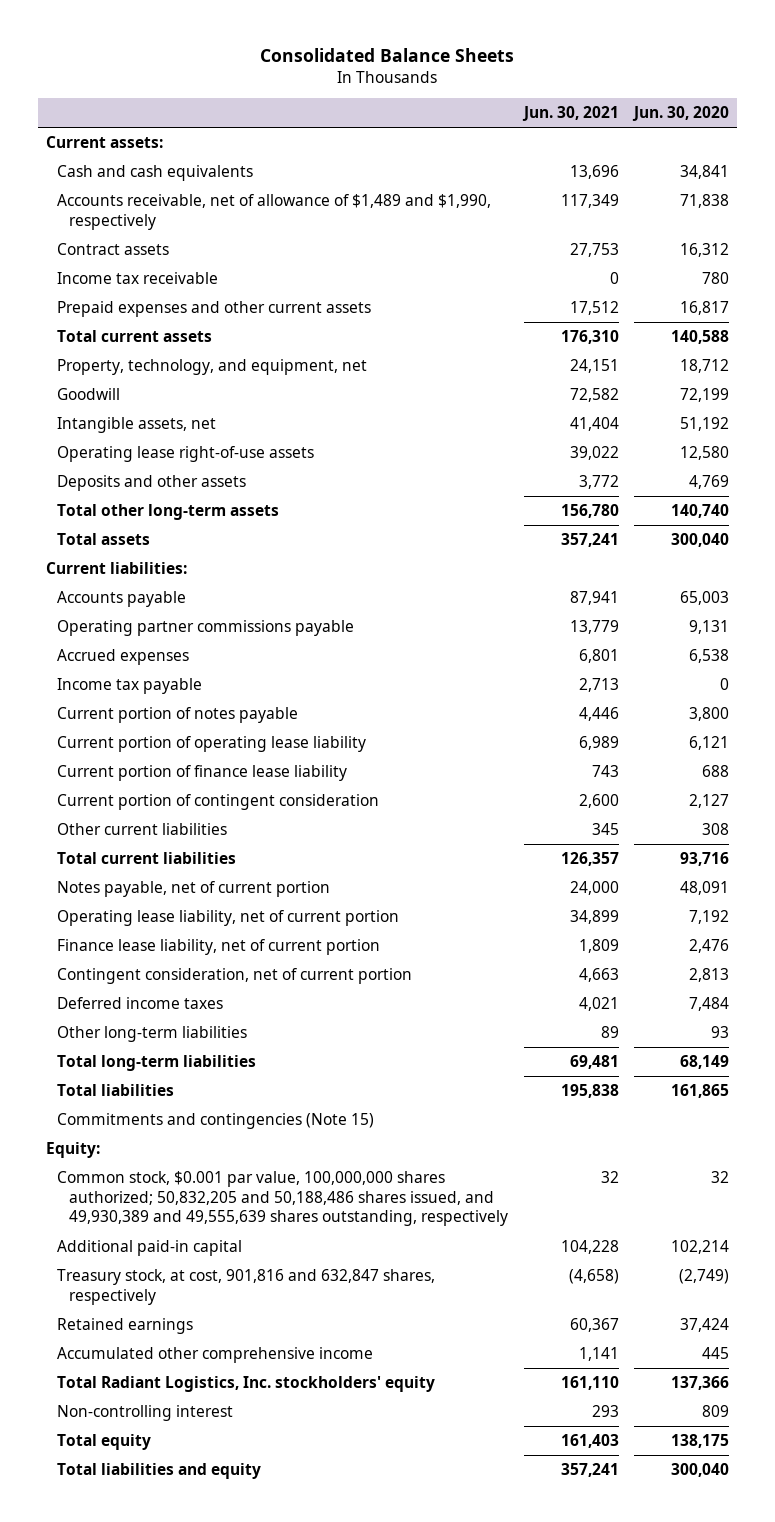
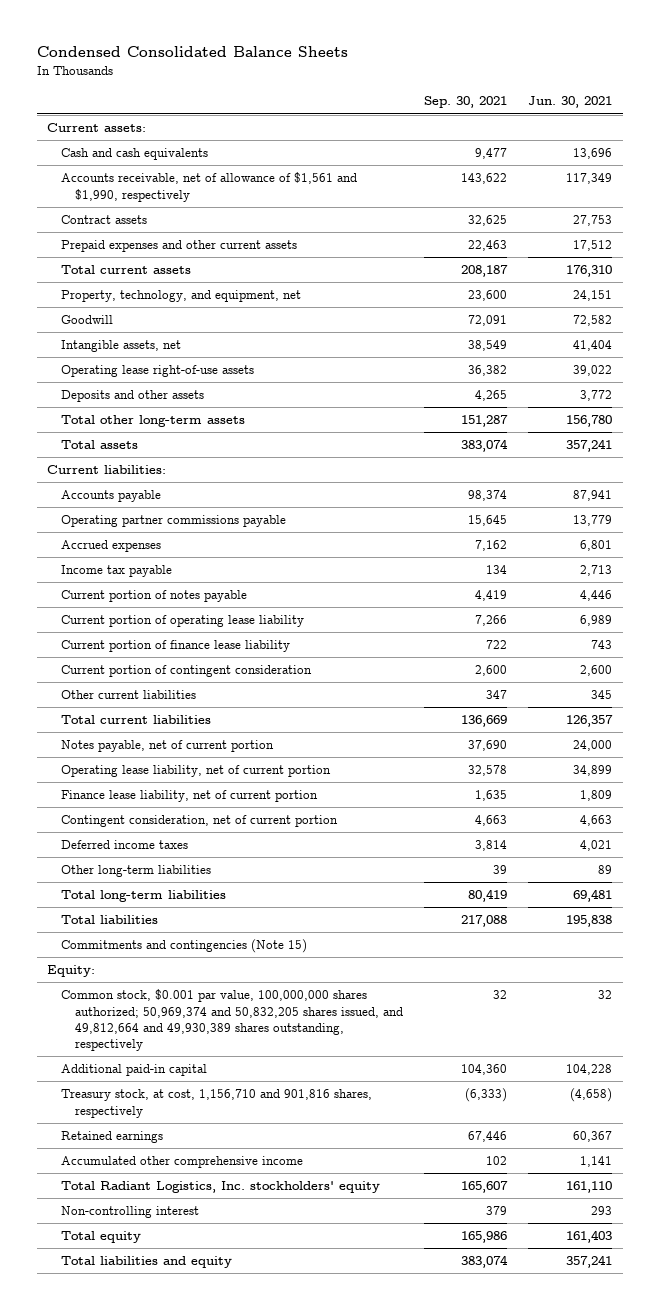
- Consolidated Balance Sheets
+ Condensed Consolidated Balance Sheets
- | Jun. 30, 2021 | Jun. 30, 2020
+ | Sep. 30, 2021 | Jun. 30, 2021
- Accounts receivable, net of allowance of $1,489 and $1,990, respectively | 117,349 | 71,838
+ Accounts receivable, net of allowance of $1,561 and $1,990, respectively | 143,622 | 117,349
- Income tax receivable | 0 | 780
- Common stock, $0.001 par value, 100,000,000 shares authorized; 50,832,205 and 50,188,486 shares issued, and 49,930,389 and 49,555,639 shares outstanding, respectively | 32 | 32
+ Common stock, $0.001 par value, 100,000,000 shares authorized; 50,969,374 and 50,832,205 shares issued, and 49,812,664 and 49,930,389 shares outstanding, respectively | 32 | 32
- Treasury stock, at cost, 901,816 and 632,847 shares, respectively | (4,658) | (2,749)
+ Treasury stock, at cost, 1,156,710 and 901,816 shares, respectively | (6,333) | (4,658)

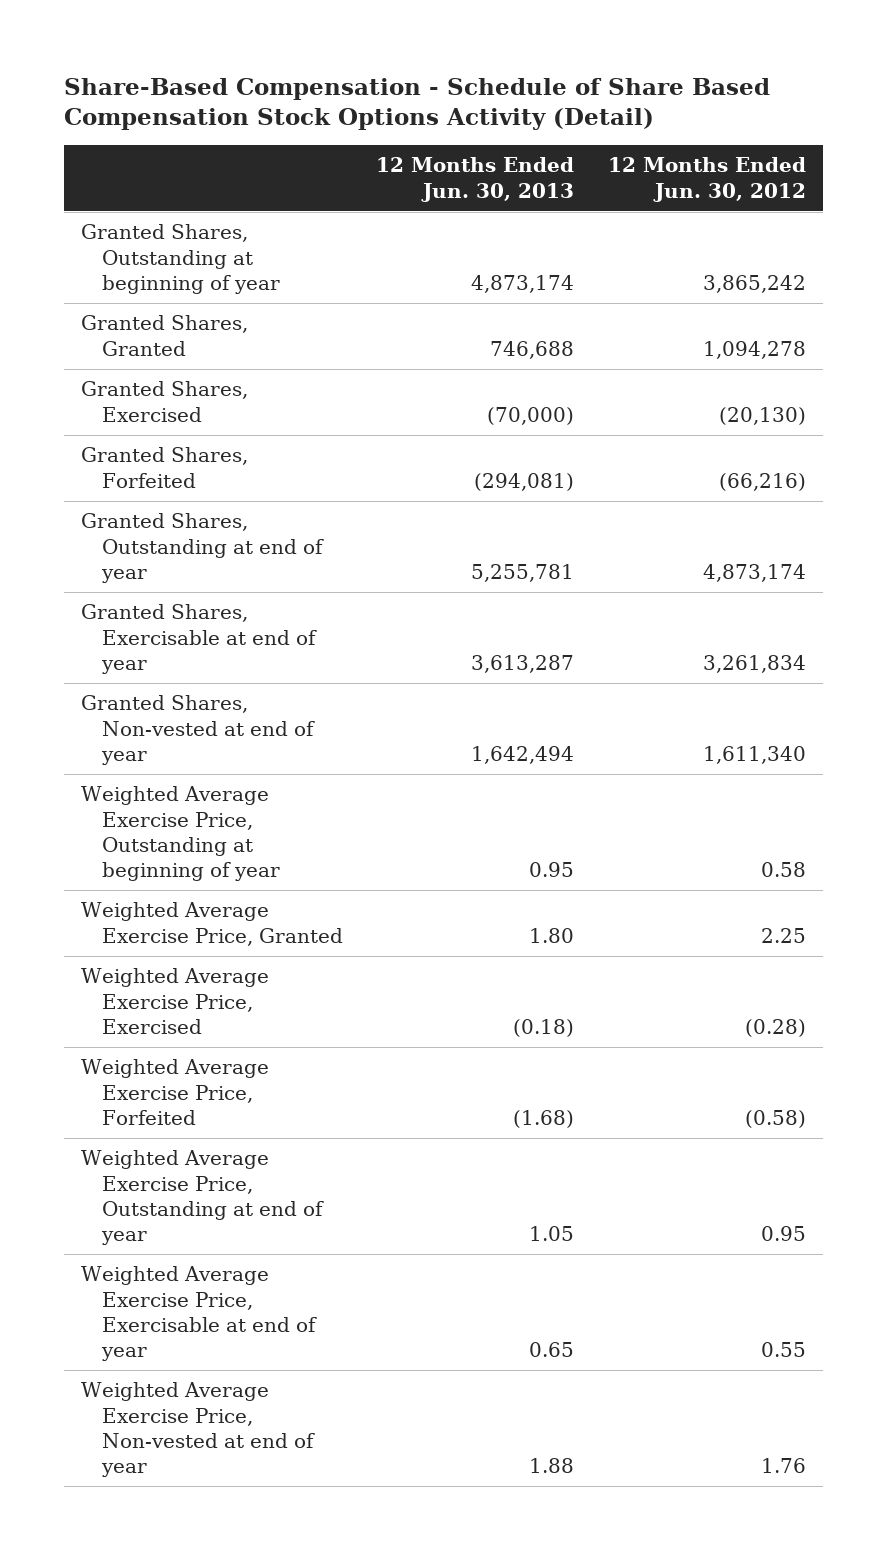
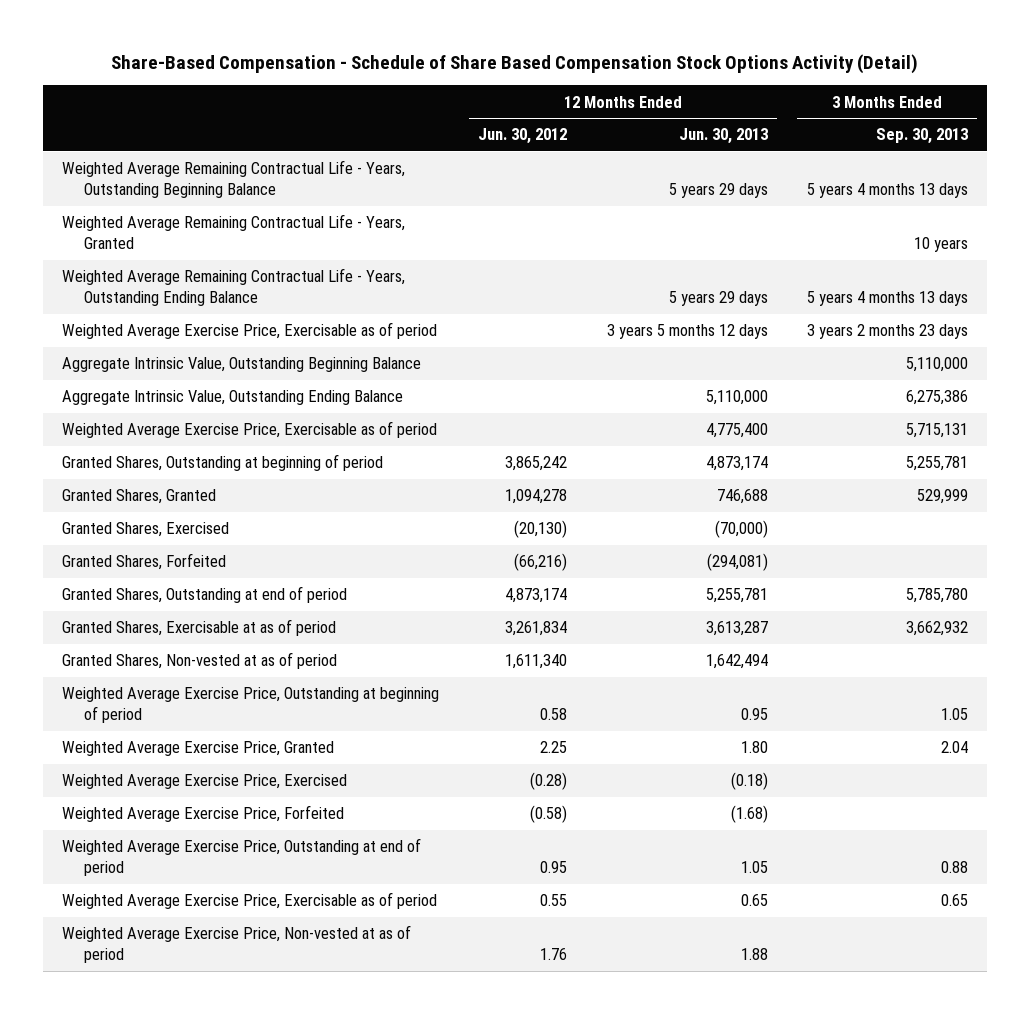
- | 12 Months Ended Jun. 30, 2013 | 12 Months Ended Jun. 30, 2012
+ | 12 Months Ended Jun. 30, 2012 | 12 Months Ended Jun. 30, 2013 | 3 Months Ended Sep. 30, 2013
- Granted Shares, Outstanding at beginning of year | 4,873,174 | 3,865,242
+ Weighted Average Remaining Contractual Life - Years, Outstanding Beginning Balance | | 5 years 29 days | 5 years 4 months 13 days
+ Weighted Average Remaining Contractual Life - Years, Granted | | | 10 years
+ Weighted Average Remaining Contractual Life - Years, Outstanding Ending Balance | | 5 years 29 days | 5 years 4 months 13 days
+ Weighted Average Exercise Price, Exercisable as of period | | 3 years 5 months 12 days | 3 years 2 months 23 days
+ Aggregate Intrinsic Value, Outstanding Beginning Balance | | | 5,110,000
+ Aggregate Intrinsic Value, Outstanding Ending Balance | | 5,110,000 | 6,275,386
+ Weighted Average Exercise Price, Exercisable as of period | | 4,775,400 | 5,715,131
+ Granted Shares, Outstanding at beginning of period | 3,865,242 | 4,873,174 | 5,255,781
- Granted Shares, Outstanding at end of year | 5,255,781 | 4,873,174
- Granted Shares, Exercisable at end of year | 3,613,287 | 3,261,834
- Granted Shares, Non-vested at end of year | 1,642,494 | 1,611,340
- Weighted Average Exercise Price, Outstanding at beginning of year | 0.95 | 0.58
+ Granted Shares, Outstanding at end of period | 4,873,174 | 5,255,781 | 5,785,780
+ Granted Shares, Exercisable at as of period | 3,261,834 | 3,613,287 | 3,662,932
+ Granted Shares, Non-vested at as of period | 1,611,340 | 1,642,494 |
+ Weighted Average Exercise Price, Outstanding at beginning of period | 0.58 | 0.95 | 1.05
- Weighted Average Exercise Price, Outstanding at end of year | 1.05 | 0.95
- Weighted Average Exercise Price, Exercisable at end of year | 0.65 | 0.55
- Weighted Average Exercise Price, Non-vested at end of year | 1.88 | 1.76
+ Weighted Average Exercise Price, Outstanding at end of period | 0.95 | 1.05 | 0.88
+ Weighted Average Exercise Price, Exercisable as of period | 0.55 | 0.65 | 0.65
+ Weighted Average Exercise Price, Non-vested at as of period | 1.76 | 1.88 |

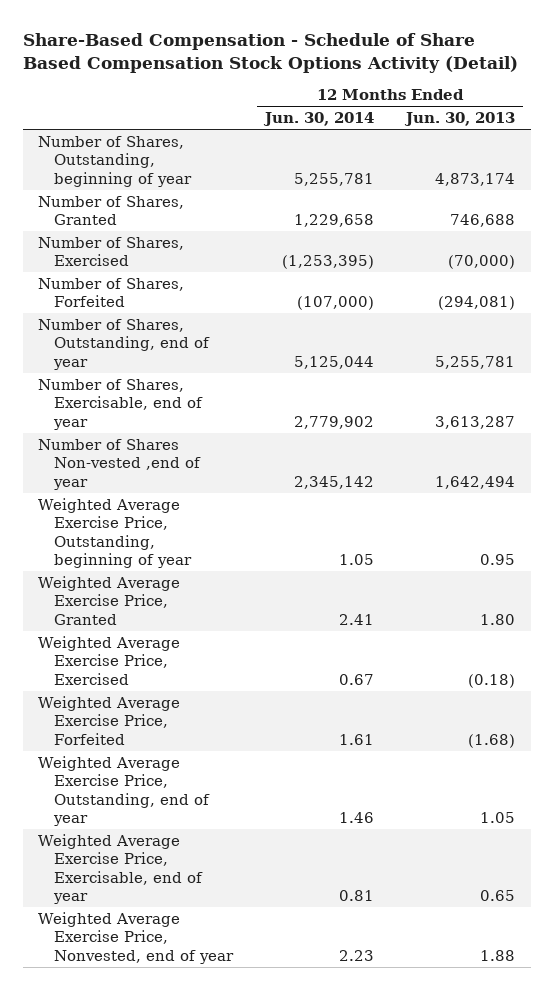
- | 12 Months Ended Jun. 30, 2012 | 12 Months Ended Jun. 30, 2013 | 3 Months Ended Sep. 30, 2013
+ | 12 Months Ended Jun. 30, 2014 | 12 Months Ended Jun. 30, 2013
- Weighted Average Remaining Contractual Life - Years, Outstanding Beginning Balance | | 5 years 29 days | 5 years 4 months 13 days
- Weighted Average Remaining Contractual Life - Years, Granted | | | 10 years
- Weighted Average Remaining Contractual Life - Years, Outstanding Ending Balance | | 5 years 29 days | 5 years 4 months 13 days
- Weighted Average Exercise Price, Exercisable as of period | | 3 years 5 months 12 days | 3 years 2 months 23 days
- Aggregate Intrinsic Value, Outstanding Beginning Balance | | | 5,110,000
- Aggregate Intrinsic Value, Outstanding Ending Balance | | 5,110,000 | 6,275,386
- Weighted Average Exercise Price, Exercisable as of period | | 4,775,400 | 5,715,131
- Granted Shares, Outstanding at beginning of period | 3,865,242 | 4,873,174 | 5,255,781
- Granted Shares, Granted | 1,094,278 | 746,688 | 529,999
- Granted Shares, Exercised | (20,130) | (70,000) |
- Granted Shares, Forfeited | (66,216) | (294,081) |
- Granted Shares, Outstanding at end of period | 4,873,174 | 5,255,781 | 5,785,780
- Granted Shares, Exercisable at as of period | 3,261,834 | 3,613,287 | 3,662,932
- Granted Shares, Non-vested at as of period | 1,611,340 | 1,642,494 |
- Weighted Average Exercise Price, Outstanding at beginning of period | 0.58 | 0.95 | 1.05
+ Number of Shares, Outstanding, beginning of year | 5,255,781 | 4,873,174
+ Number of Shares, Granted | 1,229,658 | 746,688
+ Number of Shares, Exercised | (1,253,395) | (70,000)
+ Number of Shares, Forfeited | (107,000) | (294,081)
+ Number of Shares, Outstanding, end of year | 5,125,044 | 5,255,781
+ Number of Shares, Exercisable, end of year | 2,779,902 | 3,613,287
+ Number of Shares Non-vested ,end of year | 2,345,142 | 1,642,494
+ Weighted Average Exercise Price, Outstanding, beginning of year | 1.05 | 0.95
- Weighted Average Exercise Price, Outstanding at end of period | 0.95 | 1.05 | 0.88
- Weighted Average Exercise Price, Exercisable as of period | 0.55 | 0.65 | 0.65
- Weighted Average Exercise Price, Non-vested at as of period | 1.76 | 1.88 |
+ Weighted Average Exercise Price, Outstanding, end of year | 1.46 | 1.05
+ Weighted Average Exercise Price, Exercisable, end of year | 0.81 | 0.65
+ Weighted Average Exercise Price, Nonvested, end of year | 2.23 | 1.88

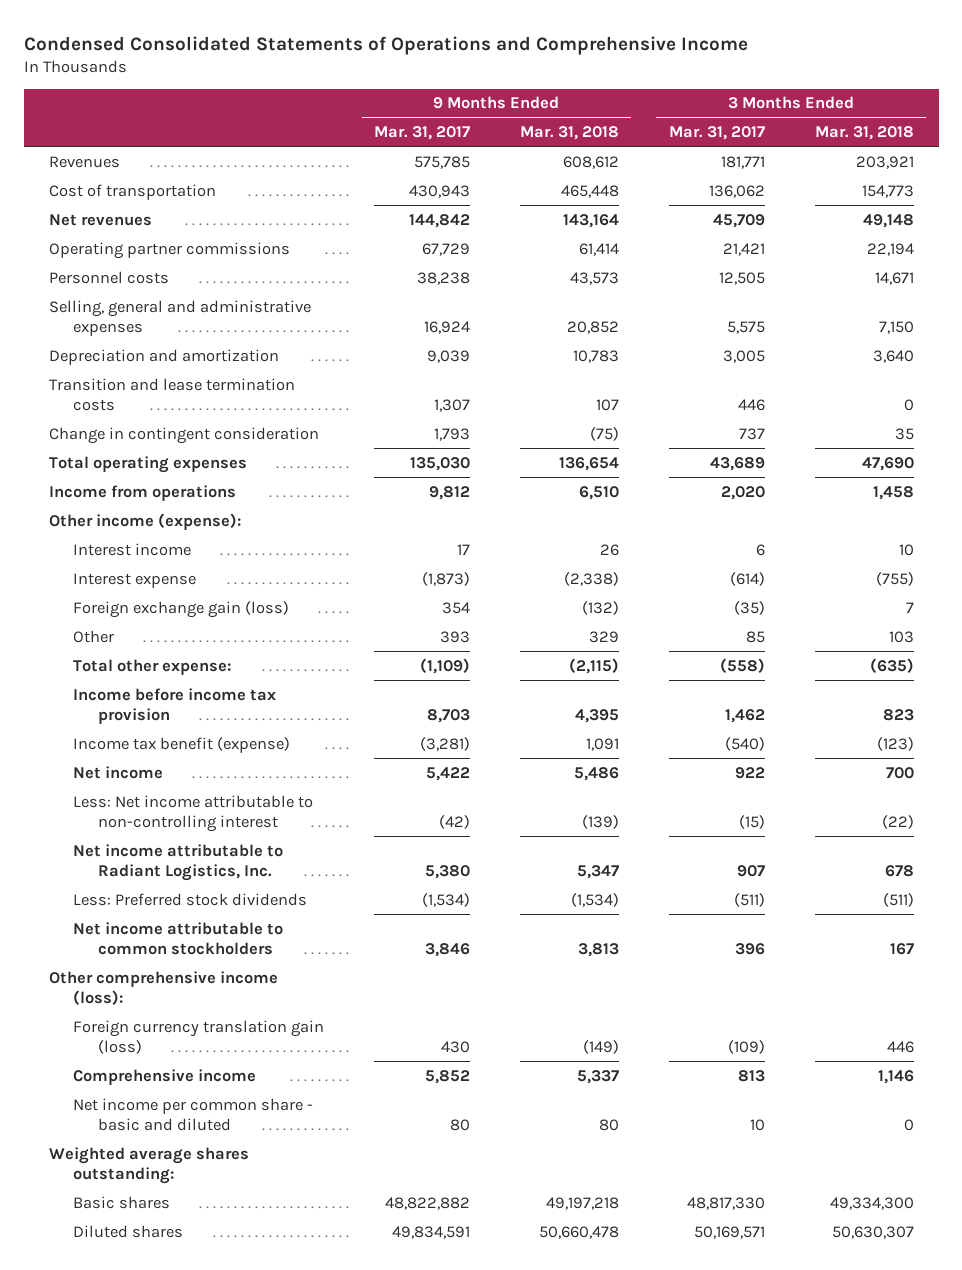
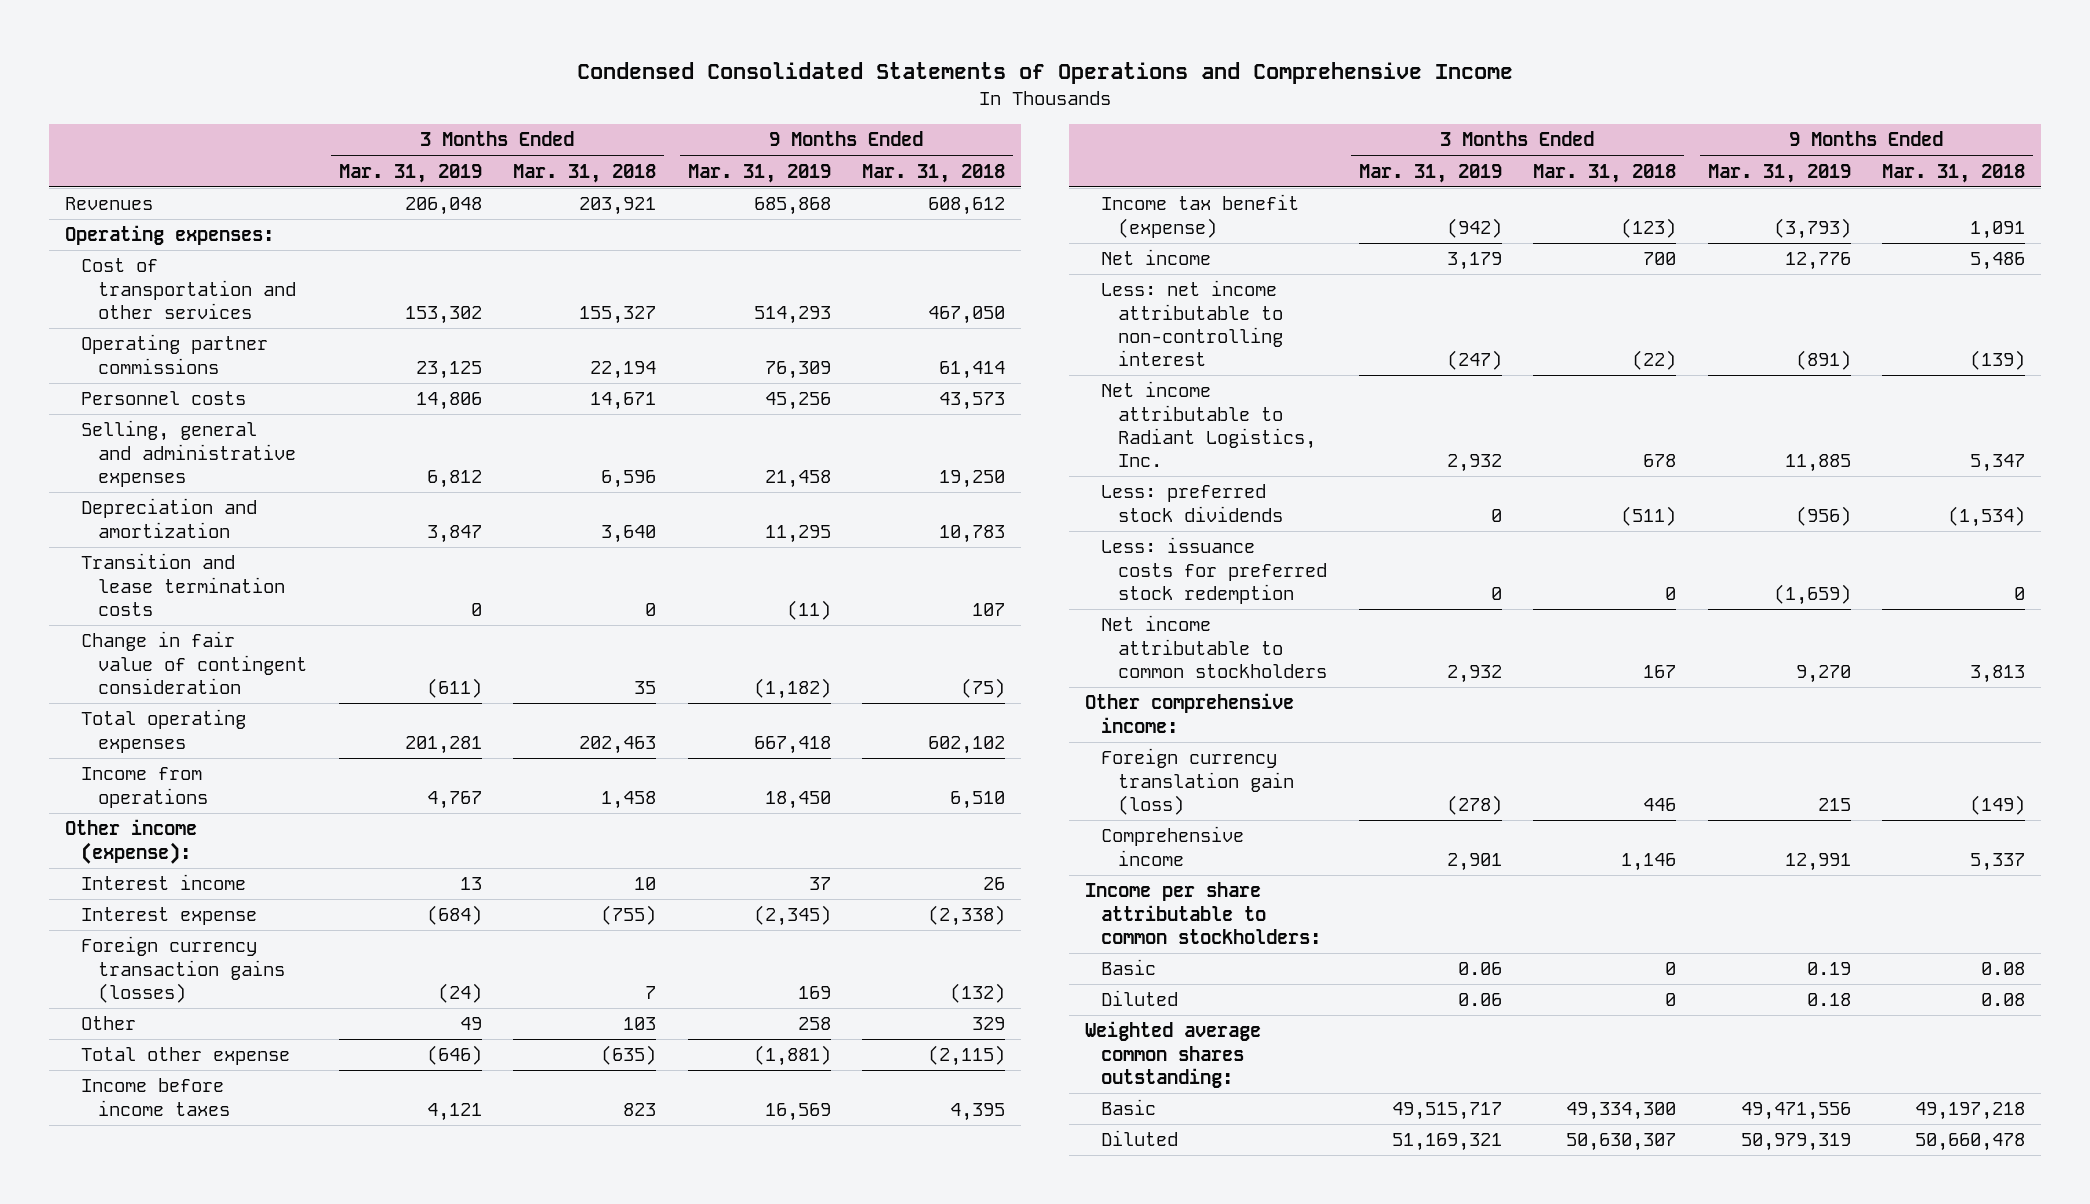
- | 9 Months Ended Mar. 31, 2017 | 9 Months Ended Mar. 31, 2018 | 3 Months Ended Mar. 31, 2017 | 3 Months Ended Mar. 31, 2018
+ | 3 Months Ended Mar. 31, 2019 | 3 Months Ended Mar. 31, 2018 | 9 Months Ended Mar. 31, 2019 | 9 Months Ended Mar. 31, 2018
- Cost of transportation | 430,943 | 465,448 | 136,062 | 154,773
- Net revenues | 144,842 | 143,164 | 45,709 | 49,148
+ Operating expenses:
+ Cost of transportation and other services | 153,302 | 155,327 | 514,293 | 467,050
- Selling, general and administrative expenses | 16,924 | 20,852 | 5,575 | 7,150
+ Selling, general and administrative expenses | 6,812 | 6,596 | 21,458 | 19,250
- Change in contingent consideration | 1,793 | (75) | 737 | 35
- Total operating expenses | 135,030 | 136,654 | 43,689 | 47,690
+ Change in fair value of contingent consideration | (611) | 35 | (1,182) | (75)
+ Total operating expenses | 201,281 | 202,463 | 667,418 | 602,102
- Foreign exchange gain (loss) | 354 | (132) | (35) | 7
+ Foreign currency transaction gains (losses) | (24) | 7 | 169 | (132)
- Total other expense: | (1,109) | (2,115) | (558) | (635)
- Income before income tax provision | 8,703 | 4,395 | 1,462 | 823
+ Total other expense | (646) | (635) | (1,881) | (2,115)
+ Income before income taxes | 4,121 | 823 | 16,569 | 4,395
- Less: Net income attributable to non-controlling interest | (42) | (139) | (15) | (22)
+ Less: net income attributable to non-controlling interest | (247) | (22) | (891) | (139)
- Less: Preferred stock dividends | (1,534) | (1,534) | (511) | (511)
+ Less: preferred stock dividends | 0 | (511) | (956) | (1,534)
+ Less: issuance costs for preferred stock redemption | 0 | 0 | (1,659) | 0
- Other comprehensive income (loss):
+ Other comprehensive income:
- Net income per common share - basic and diluted | 80 | 80 | 10 | 0
- Weighted average shares outstanding:
- Basic shares | 48,822,882 | 49,197,218 | 48,817,330 | 49,334,300
- Diluted shares | 49,834,591 | 50,660,478 | 50,169,571 | 50,630,307
+ Income per share attributable to common stockholders:
+ Basic | 0.06 | 0 | 0.19 | 0.08
+ Diluted | 0.06 | 0 | 0.18 | 0.08
+ Weighted average common shares outstanding:
+ Basic | 49,515,717 | 49,334,300 | 49,471,556 | 49,197,218
+ Diluted | 51,169,321 | 50,630,307 | 50,979,319 | 50,660,478

